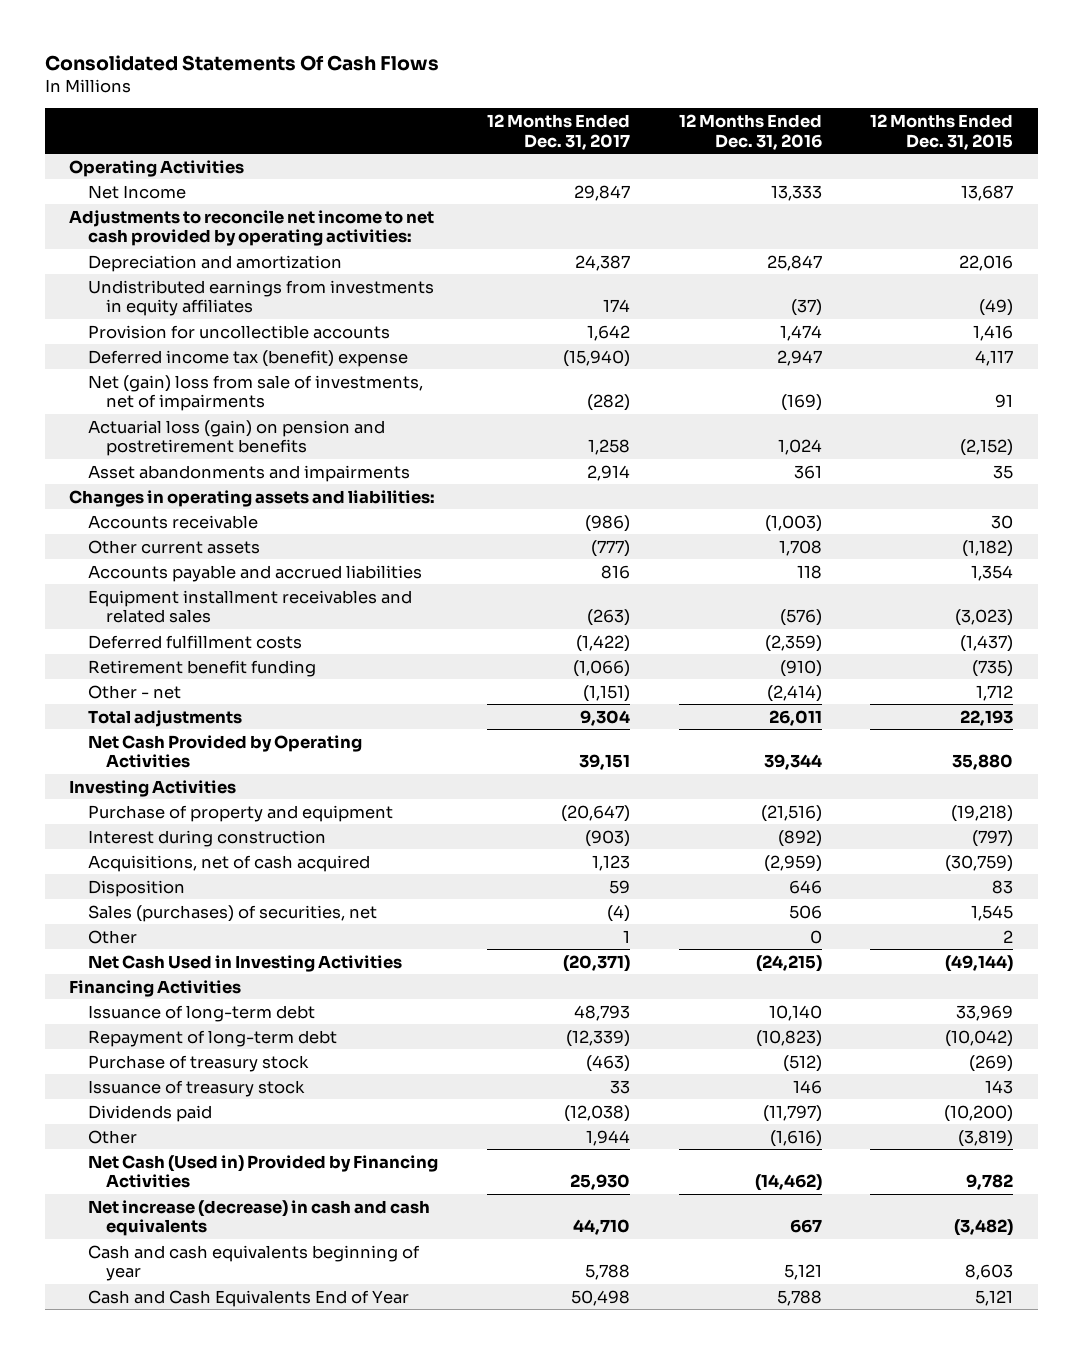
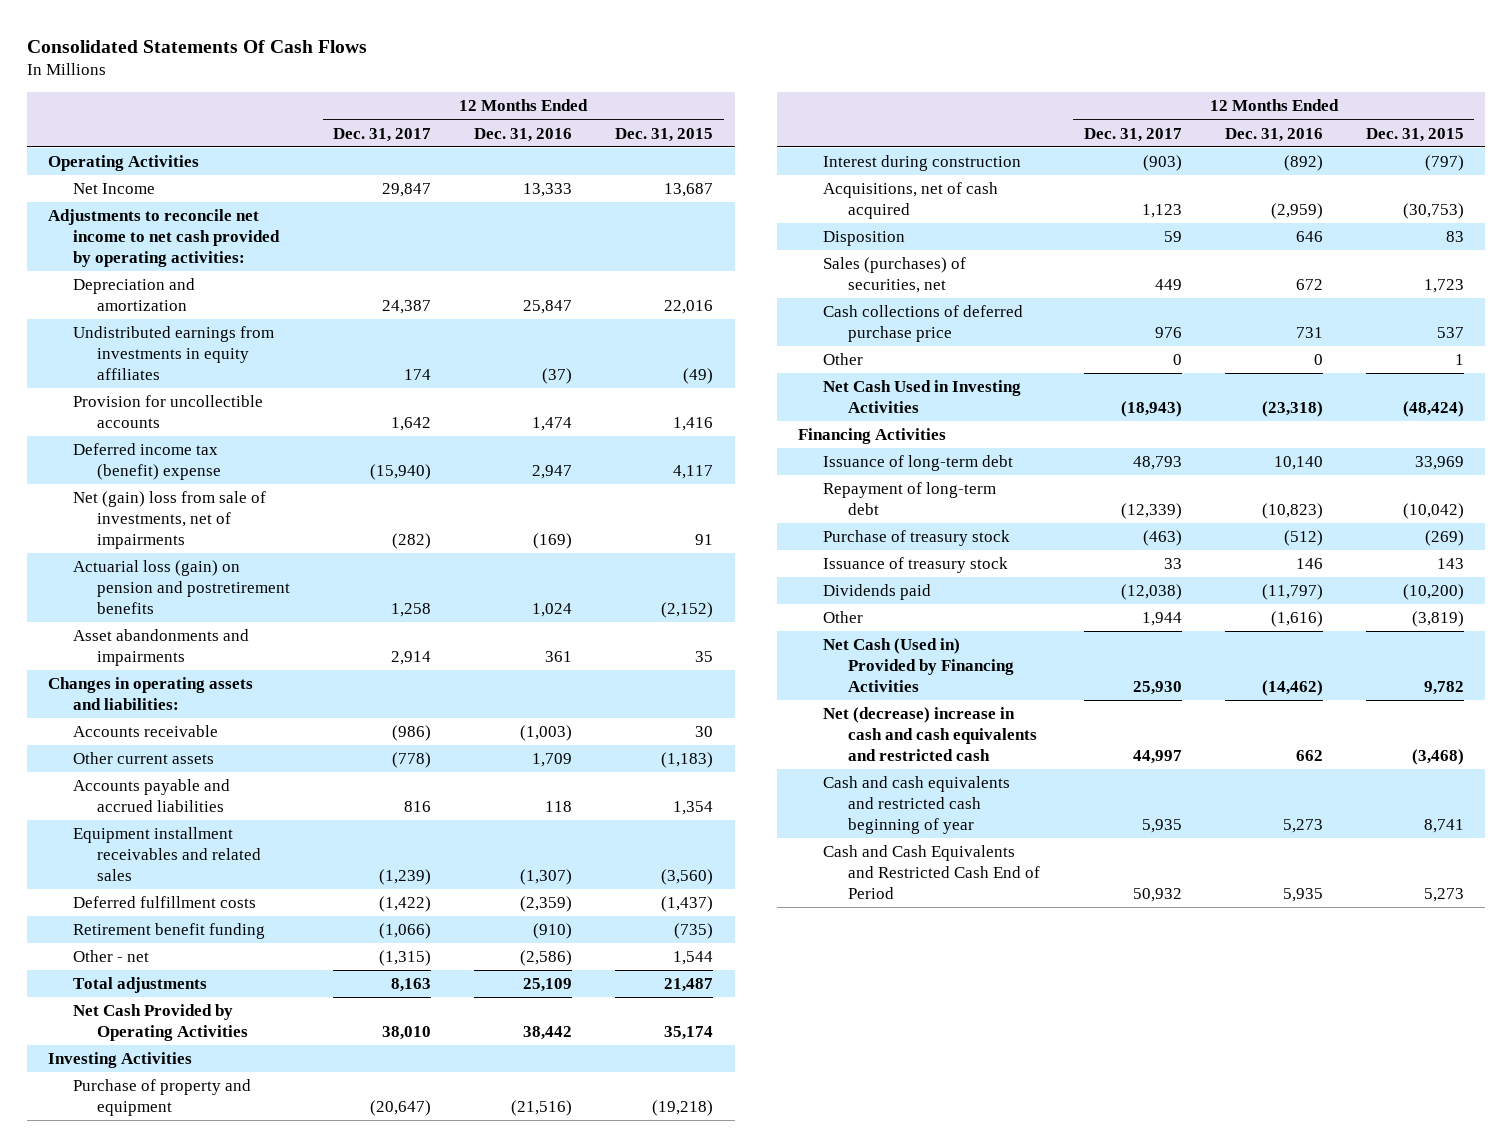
- Other current assets | (777) | 1,708 | (1,182)
+ Other current assets | (778) | 1,709 | (1,183)
- Equipment installment receivables and related sales | (263) | (576) | (3,023)
+ Equipment installment receivables and related sales | (1,239) | (1,307) | (3,560)
- Other - net | (1,151) | (2,414) | 1,712
- Total adjustments | 9,304 | 26,011 | 22,193
- Net Cash Provided by Operating Activities | 39,151 | 39,344 | 35,880
+ Other - net | (1,315) | (2,586) | 1,544
+ Total adjustments | 8,163 | 25,109 | 21,487
+ Net Cash Provided by Operating Activities | 38,010 | 38,442 | 35,174
- Acquisitions, net of cash acquired | 1,123 | (2,959) | (30,759)
+ Acquisitions, net of cash acquired | 1,123 | (2,959) | (30,753)
- Sales (purchases) of securities, net | (4) | 506 | 1,545
- Other | 1 | 0 | 2
- Net Cash Used in Investing Activities | (20,371) | (24,215) | (49,144)
+ Sales (purchases) of securities, net | 449 | 672 | 1,723
+ Cash collections of deferred purchase price | 976 | 731 | 537
+ Other | 0 | 0 | 1
+ Net Cash Used in Investing Activities | (18,943) | (23,318) | (48,424)
- Net increase (decrease) in cash and cash equivalents | 44,710 | 667 | (3,482)
- Cash and cash equivalents beginning of year | 5,788 | 5,121 | 8,603
- Cash and Cash Equivalents End of Year | 50,498 | 5,788 | 5,121
+ Net (decrease) increase in cash and cash equivalents and restricted cash | 44,997 | 662 | (3,468)
+ Cash and cash equivalents and restricted cash beginning of year | 5,935 | 5,273 | 8,741
+ Cash and Cash Equivalents and Restricted Cash End of Period | 50,932 | 5,935 | 5,273

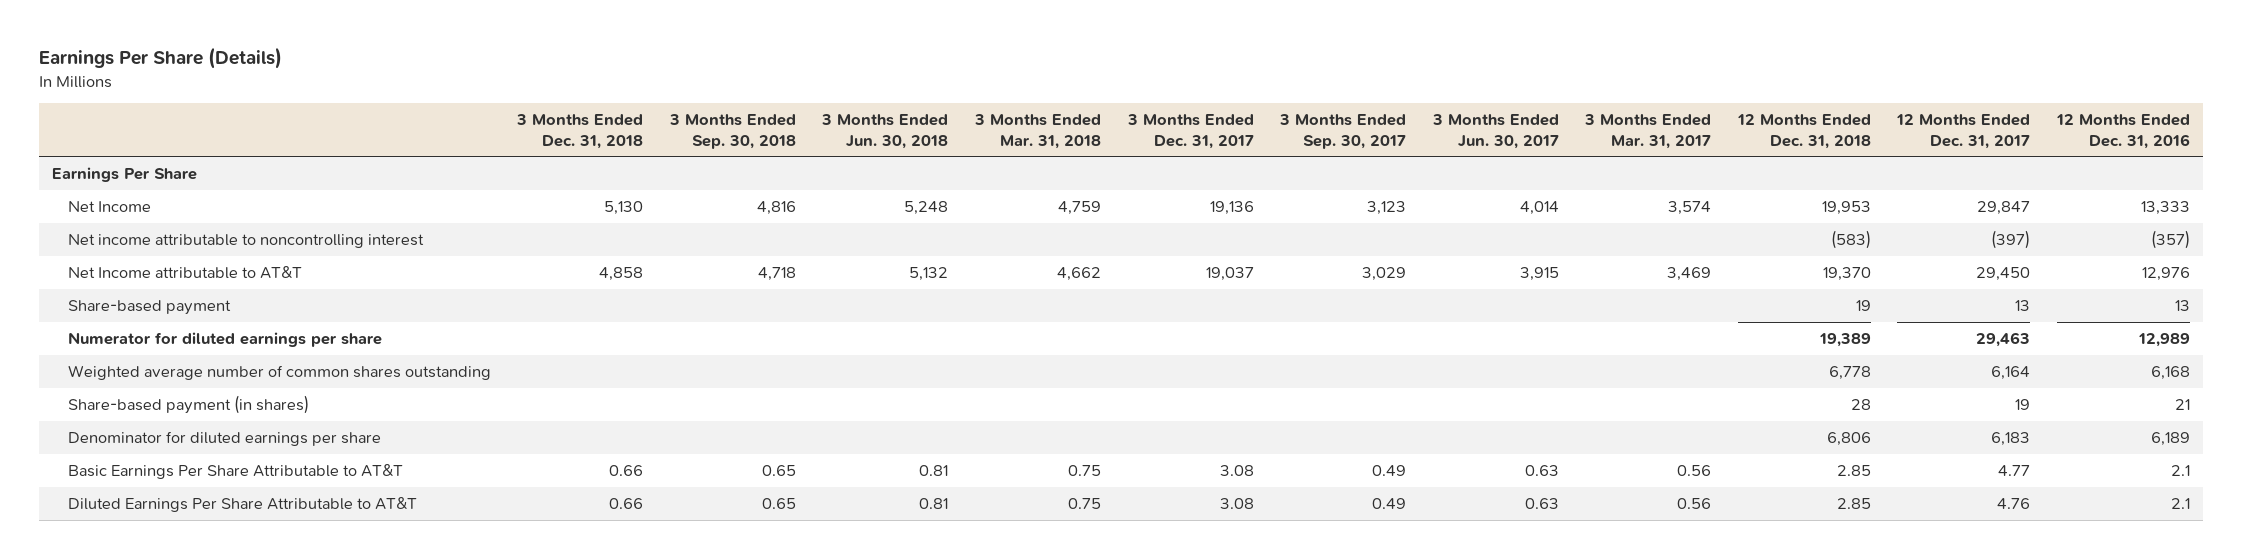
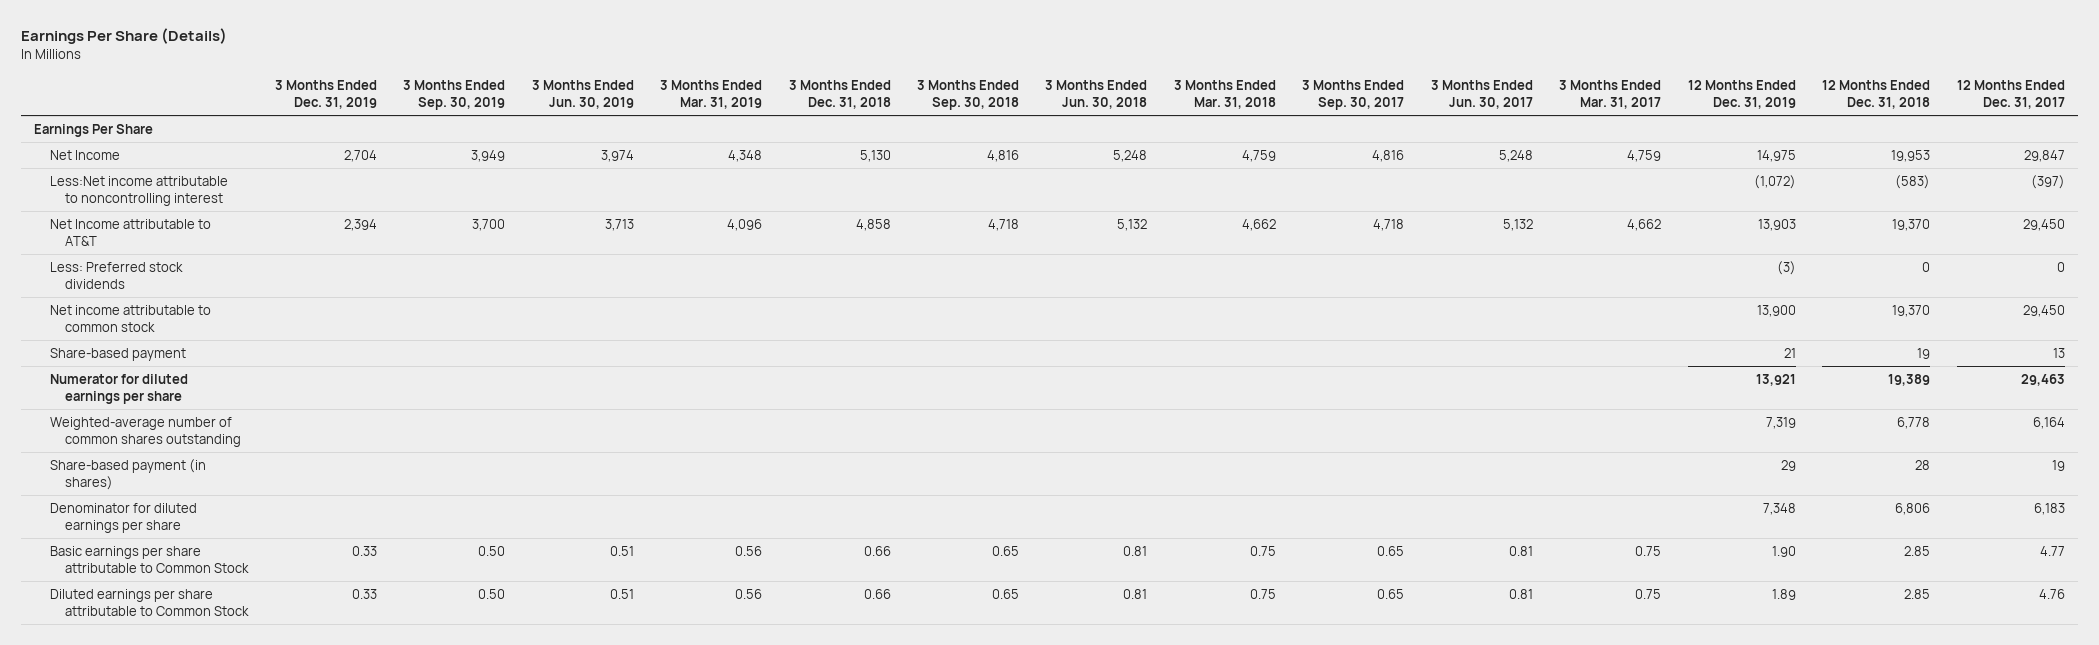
- | 3 Months Ended Dec. 31, 2018 | 3 Months Ended Sep. 30, 2018 | 3 Months Ended Jun. 30, 2018 | 3 Months Ended Mar. 31, 2018 | 3 Months Ended Dec. 31, 2017 | 3 Months Ended Sep. 30, 2017 | 3 Months Ended Jun. 30, 2017 | 3 Months Ended Mar. 31, 2017 | 12 Months Ended Dec. 31, 2018 | 12 Months Ended Dec. 31, 2017 | 12 Months Ended Dec. 31, 2016
+ | 3 Months Ended Dec. 31, 2019 | 3 Months Ended Sep. 30, 2019 | 3 Months Ended Jun. 30, 2019 | 3 Months Ended Mar. 31, 2019 | 3 Months Ended Dec. 31, 2018 | 3 Months Ended Sep. 30, 2018 | 3 Months Ended Jun. 30, 2018 | 3 Months Ended Mar. 31, 2018 | 3 Months Ended Sep. 30, 2017 | 3 Months Ended Jun. 30, 2017 | 3 Months Ended Mar. 31, 2017 | 12 Months Ended Dec. 31, 2019 | 12 Months Ended Dec. 31, 2018 | 12 Months Ended Dec. 31, 2017
- Net Income | 5,130 | 4,816 | 5,248 | 4,759 | 19,136 | 3,123 | 4,014 | 3,574 | 19,953 | 29,847 | 13,333
- Net income attributable to noncontrolling interest | | | | | | | | | (583) | (397) | (357)
- Net Income attributable to AT&T | 4,858 | 4,718 | 5,132 | 4,662 | 19,037 | 3,029 | 3,915 | 3,469 | 19,370 | 29,450 | 12,976
+ Net Income | 2,704 | 3,949 | 3,974 | 4,348 | 5,130 | 4,816 | 5,248 | 4,759 | 4,816 | 5,248 | 4,759 | 14,975 | 19,953 | 29,847
+ Less:Net income attributable to noncontrolling interest | | | | | | | | | | | | (1,072) | (583) | (397)
+ Net Income attributable to AT&T | 2,394 | 3,700 | 3,713 | 4,096 | 4,858 | 4,718 | 5,132 | 4,662 | 4,718 | 5,132 | 4,662 | 13,903 | 19,370 | 29,450
+ Less: Preferred stock dividends | | | | | | | | | | | | (3) | 0 | 0
+ Net income attributable to common stock | | | | | | | | | | | | 13,900 | 19,370 | 29,450
- Weighted average number of common shares outstanding | | | | | | | | | 6,778 | 6,164 | 6,168
+ Weighted-average number of common shares outstanding | | | | | | | | | | | | 7,319 | 6,778 | 6,164
- Basic Earnings Per Share Attributable to AT&T | 0.66 | 0.65 | 0.81 | 0.75 | 3.08 | 0.49 | 0.63 | 0.56 | 2.85 | 4.77 | 2.1
- Diluted Earnings Per Share Attributable to AT&T | 0.66 | 0.65 | 0.81 | 0.75 | 3.08 | 0.49 | 0.63 | 0.56 | 2.85 | 4.76 | 2.1
+ Basic earnings per share attributable to Common Stock | 0.33 | 0.50 | 0.51 | 0.56 | 0.66 | 0.65 | 0.81 | 0.75 | 0.65 | 0.81 | 0.75 | 1.90 | 2.85 | 4.77
+ Diluted earnings per share attributable to Common Stock | 0.33 | 0.50 | 0.51 | 0.56 | 0.66 | 0.65 | 0.81 | 0.75 | 0.65 | 0.81 | 0.75 | 1.89 | 2.85 | 4.76

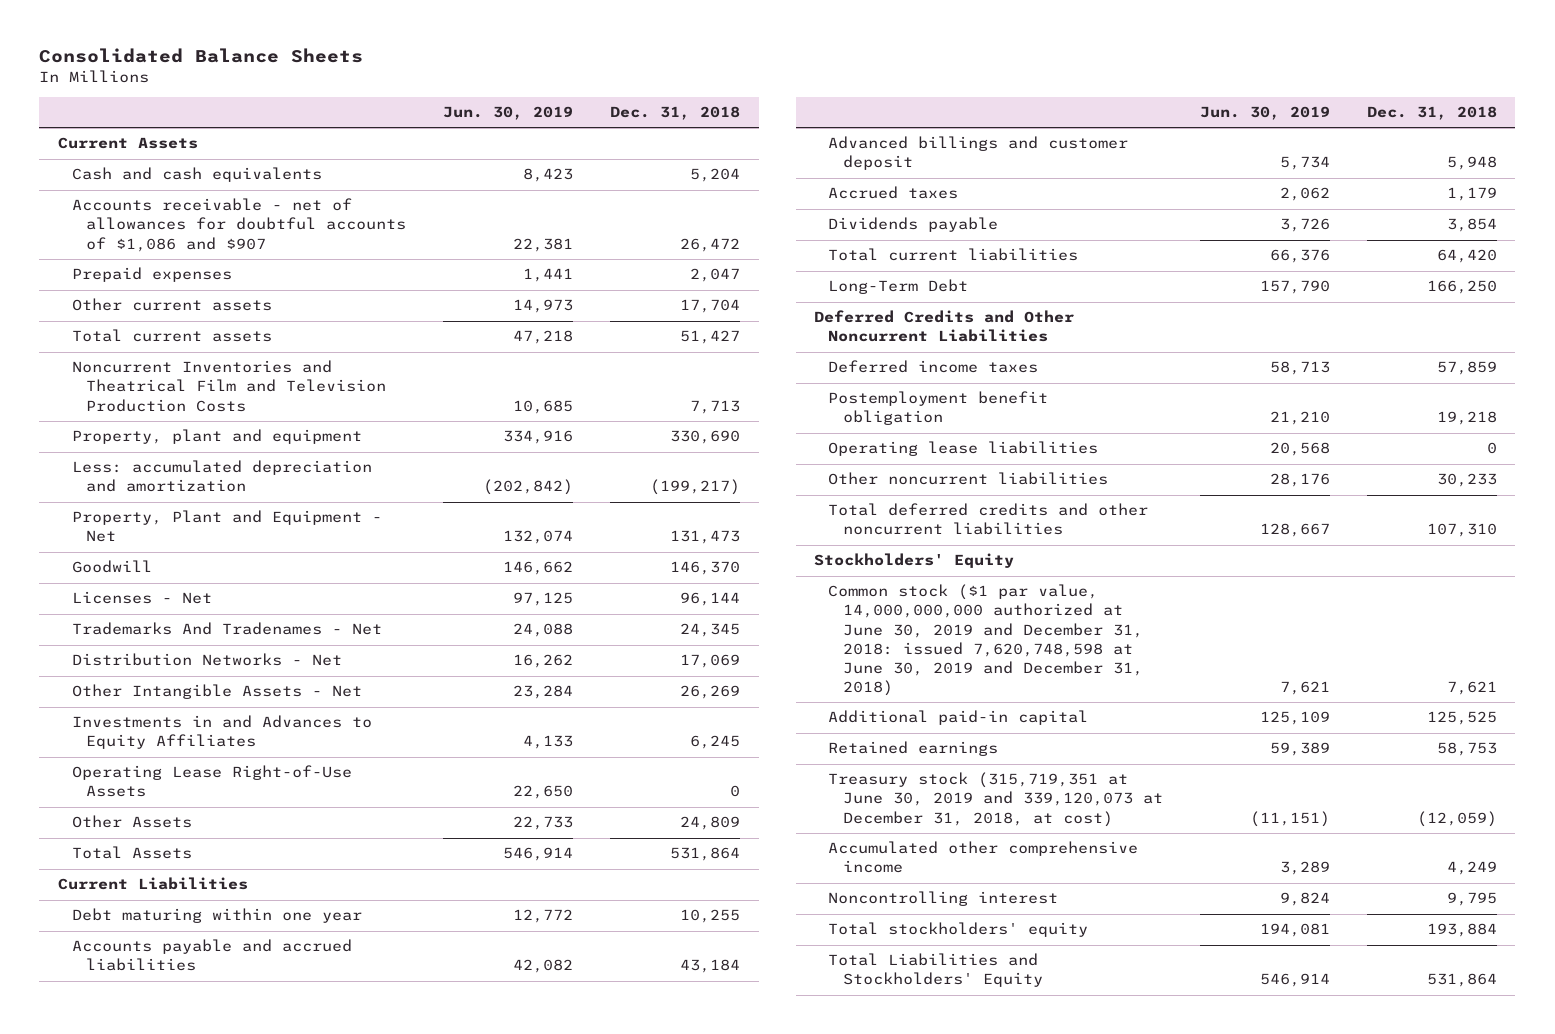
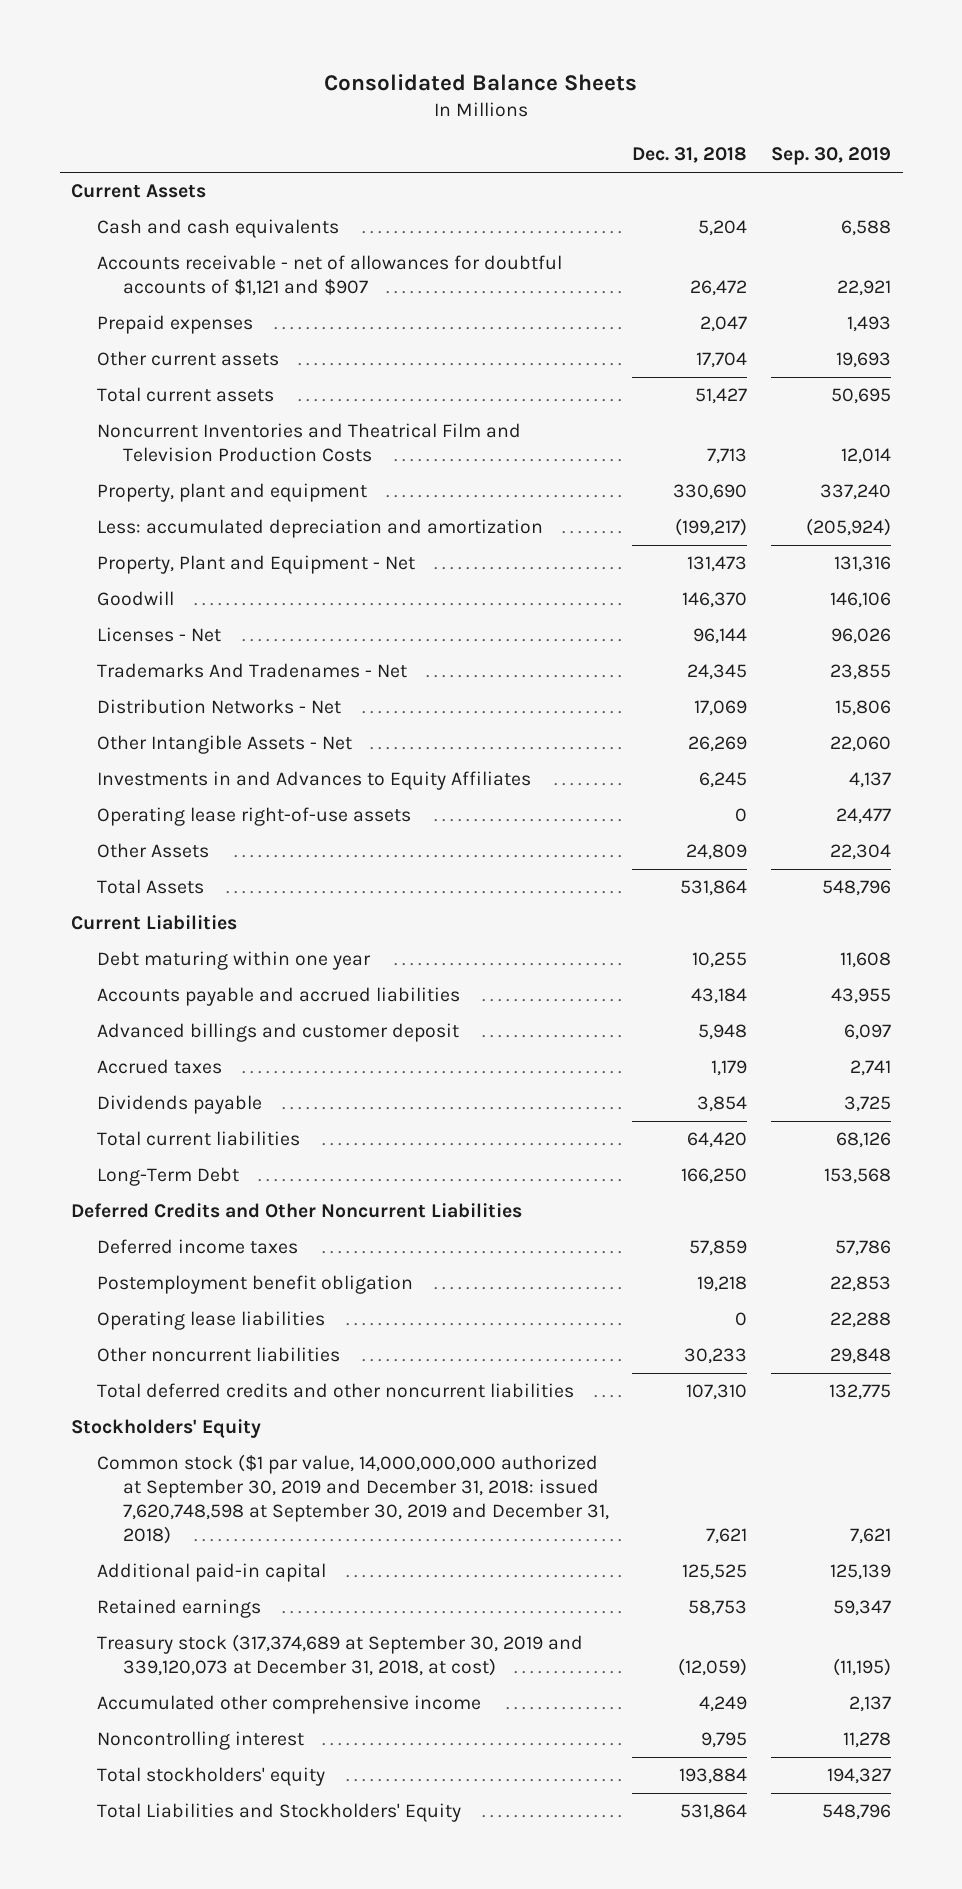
- | Jun. 30, 2019 | Dec. 31, 2018
+ | Dec. 31, 2018 | Sep. 30, 2019
- Accounts receivable - net of allowances for doubtful accounts of $1,086 and $907 | 22,381 | 26,472
+ Accounts receivable - net of allowances for doubtful accounts of $1,121 and $907 | 26,472 | 22,921
- Operating Lease Right-of-Use Assets | 22,650 | 0
+ Operating lease right-of-use assets | 0 | 24,477
- Common stock ($1 par value, 14,000,000,000 authorized at June 30, 2019 and December 31, 2018: issued 7,620,748,598 at June 30, 2019 and December 31, 2018) | 7,621 | 7,621
+ Common stock ($1 par value, 14,000,000,000 authorized at September 30, 2019 and December 31, 2018: issued 7,620,748,598 at September 30, 2019 and December 31, 2018) | 7,621 | 7,621
- Treasury stock (315,719,351 at June 30, 2019 and 339,120,073 at December 31, 2018, at cost) | (11,151) | (12,059)
+ Treasury stock (317,374,689 at September 30, 2019 and 339,120,073 at December 31, 2018, at cost) | (12,059) | (11,195)

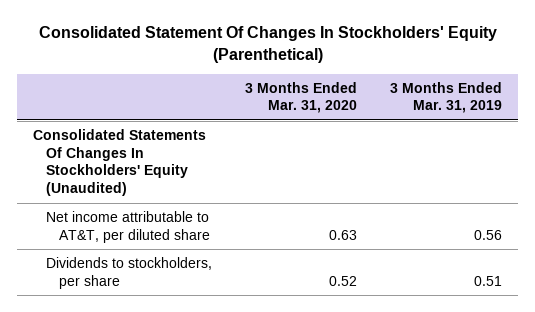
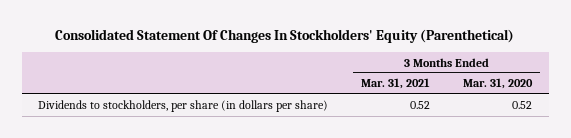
- | 3 Months Ended Mar. 31, 2020 | 3 Months Ended Mar. 31, 2019
+ | 3 Months Ended Mar. 31, 2021 | 3 Months Ended Mar. 31, 2020
- Consolidated Statements Of Changes In Stockholders' Equity (Unaudited)
- Net income attributable to AT&T, per diluted share | 0.63 | 0.56
- Dividends to stockholders, per share | 0.52 | 0.51
+ Dividends to stockholders, per share (in dollars per share) | 0.52 | 0.52

